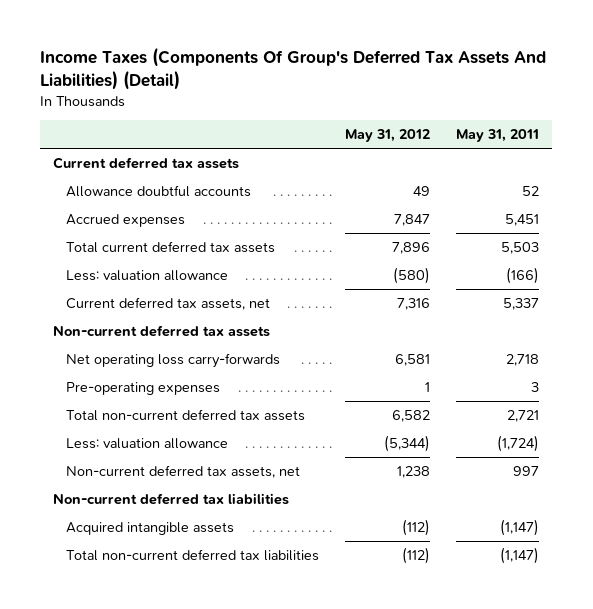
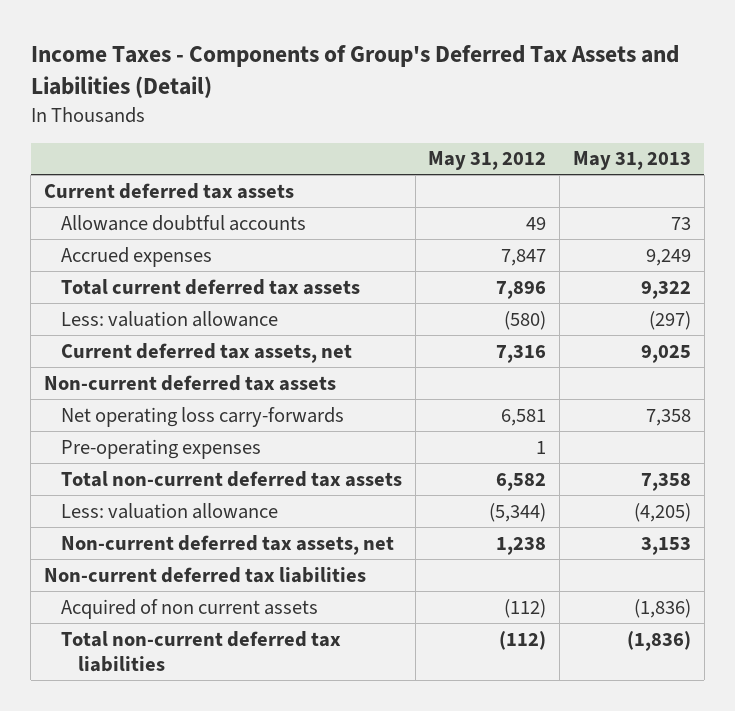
- Income Taxes (Components Of Group's Deferred Tax Assets And Liabilities) (Detail)
+ Income Taxes - Components of Group's Deferred Tax Assets and Liabilities (Detail)
- | May 31, 2012 | May 31, 2011
+ | May 31, 2012 | May 31, 2013
- Acquired intangible assets | (112) | (1,147)
+ Acquired of non current assets | (112) | (1,836)

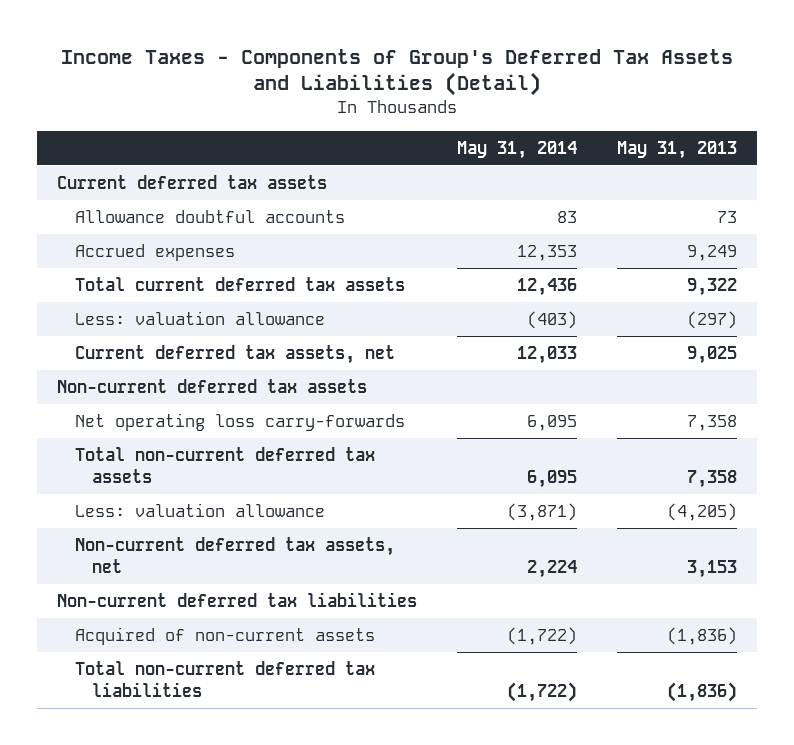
- | May 31, 2012 | May 31, 2013
+ | May 31, 2014 | May 31, 2013
- Pre-operating expenses | 1 |
- Acquired of non current assets | (112) | (1,836)
+ Acquired of non-current assets | (1,722) | (1,836)

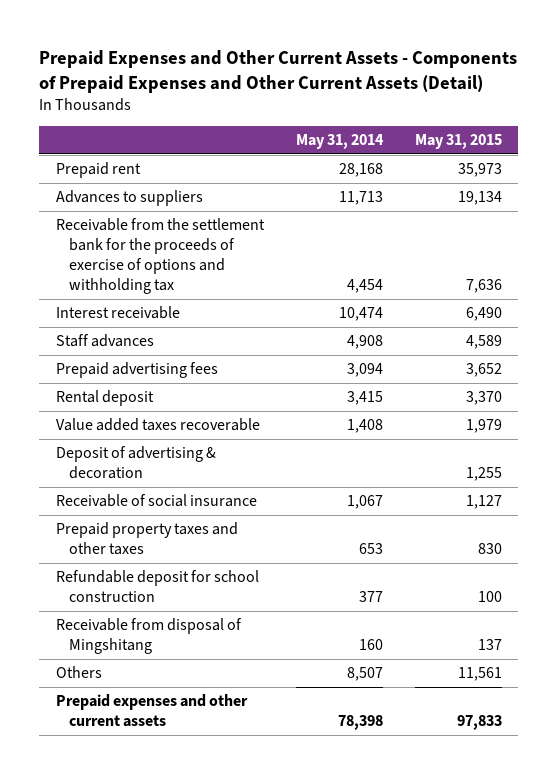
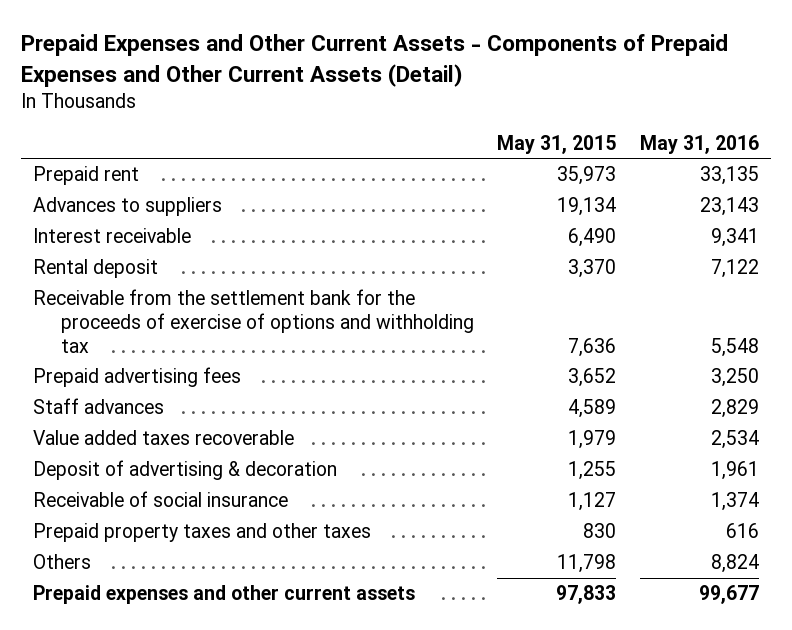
- | May 31, 2014 | May 31, 2015
+ | May 31, 2015 | May 31, 2016
moved down: Receivable from the settlement bank for the proceeds of exercise of options and withholding tax | 7,636 | 5,548
moved down: Prepaid advertising fees | 3,652 | 3,250
moved down: Staff advances | 4,589 | 2,829
- Refundable deposit for school construction | 377 | 100
- Receivable from disposal of Mingshitang | 160 | 137
- Others | 8,507 | 11,561
+ Others | 11,798 | 8,824

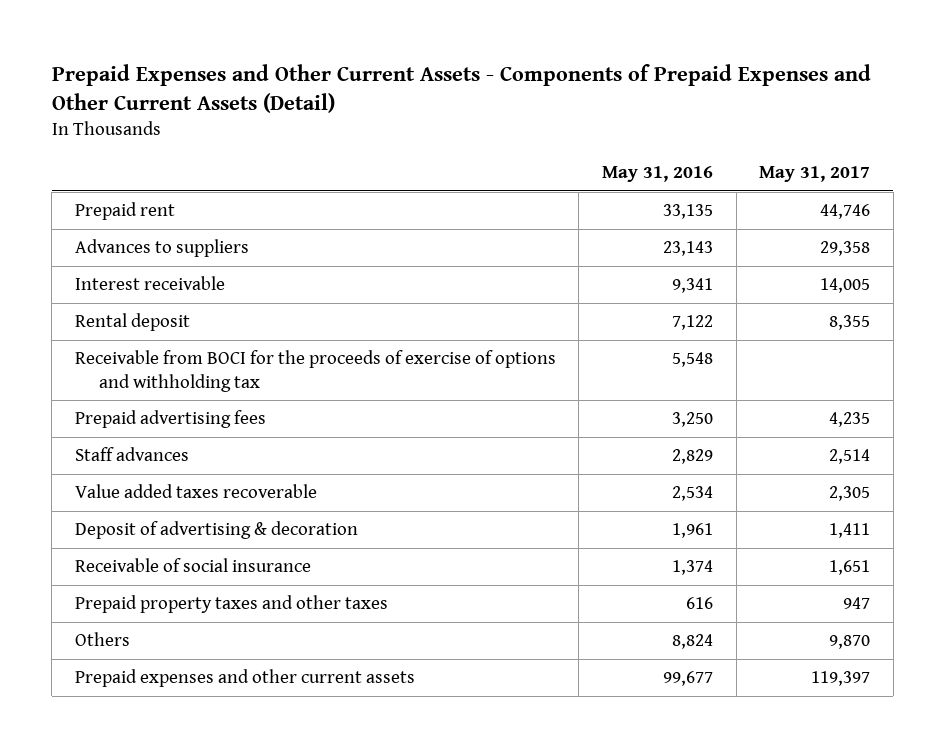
- | May 31, 2015 | May 31, 2016
+ | May 31, 2016 | May 31, 2017
- Receivable from the settlement bank for the proceeds of exercise of options and withholding tax | 7,636 | 5,548
+ Receivable from BOCI for the proceeds of exercise of options and withholding tax | 5,548 |

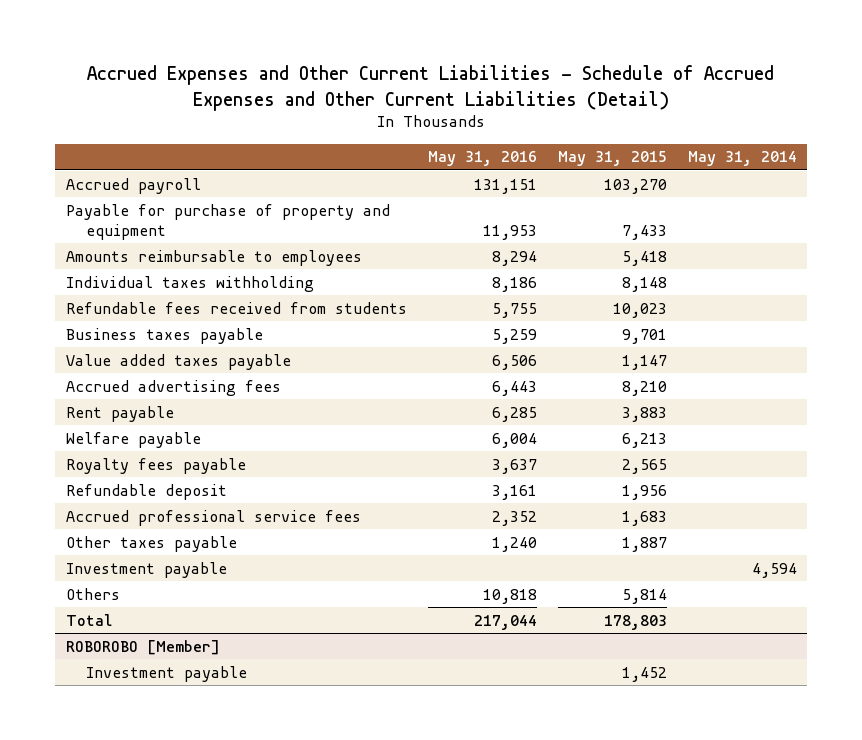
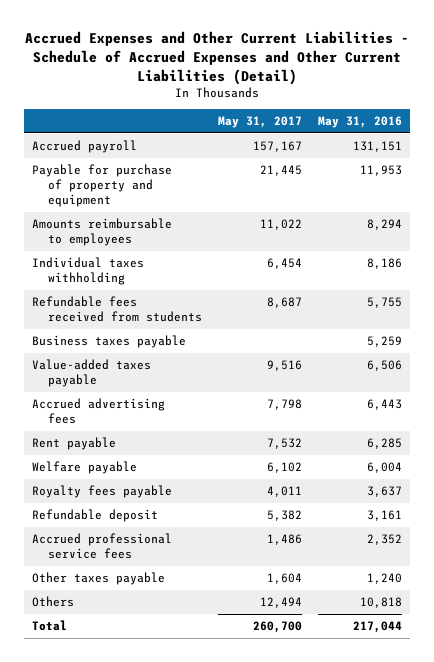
- | May 31, 2016 | May 31, 2015 | May 31, 2014
+ | May 31, 2017 | May 31, 2016
- Value added taxes payable | 6,506 | 1,147 |
+ Value-added taxes payable | 9,516 | 6,506
- Investment payable | | | 4,594
- ROBOROBO [Member]
- Investment payable | | 1,452 |

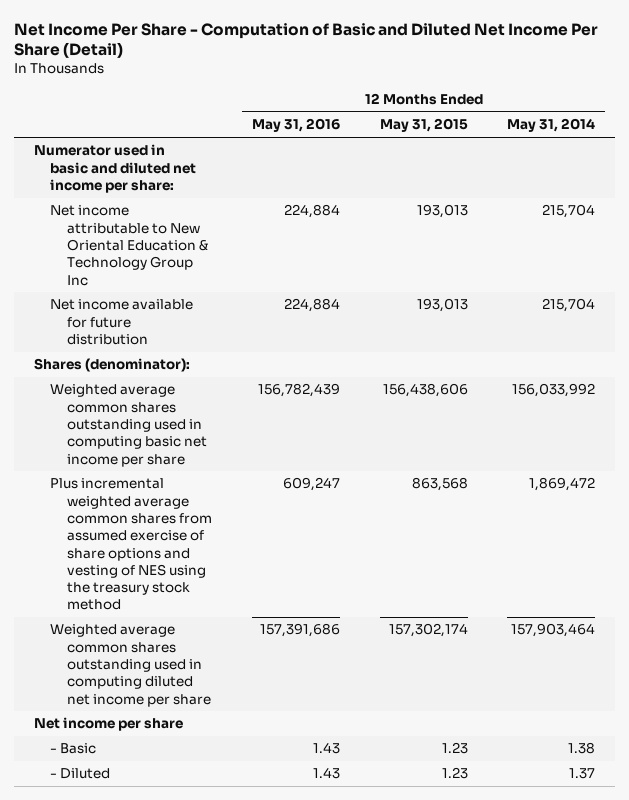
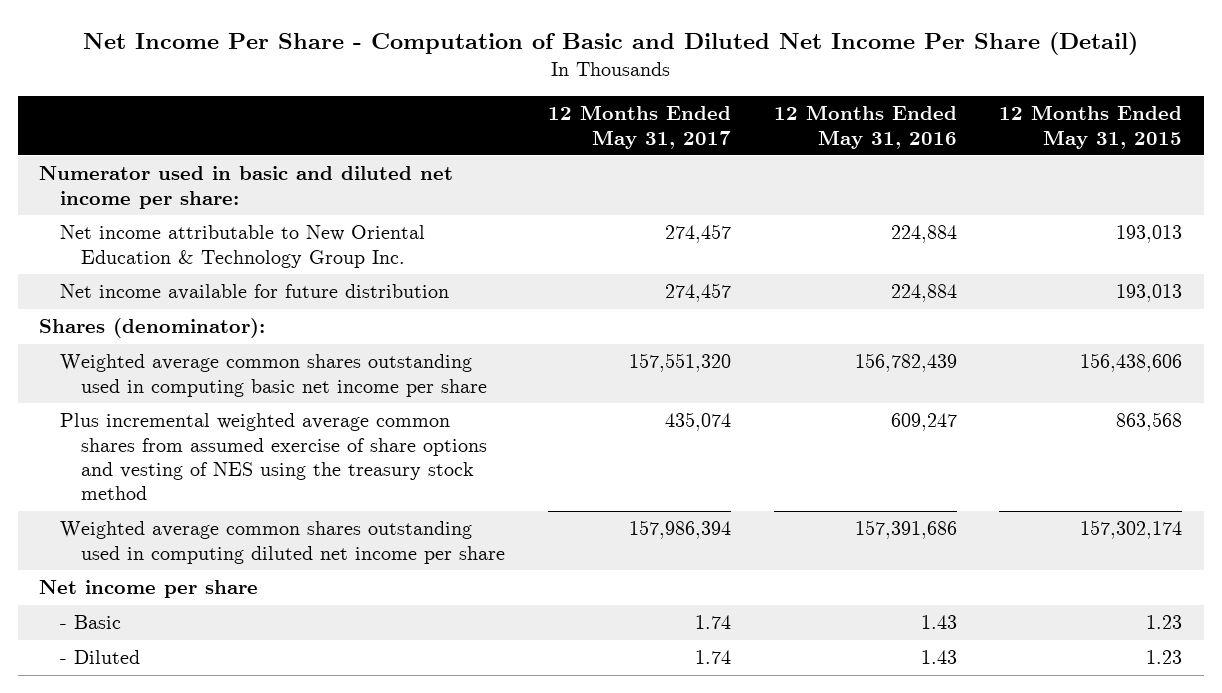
- | 12 Months Ended May 31, 2016 | 12 Months Ended May 31, 2015 | 12 Months Ended May 31, 2014
+ | 12 Months Ended May 31, 2017 | 12 Months Ended May 31, 2016 | 12 Months Ended May 31, 2015
- Net income attributable to New Oriental Education & Technology Group Inc | 224,884 | 193,013 | 215,704
+ Net income attributable to New Oriental Education & Technology Group Inc. | 274,457 | 224,884 | 193,013

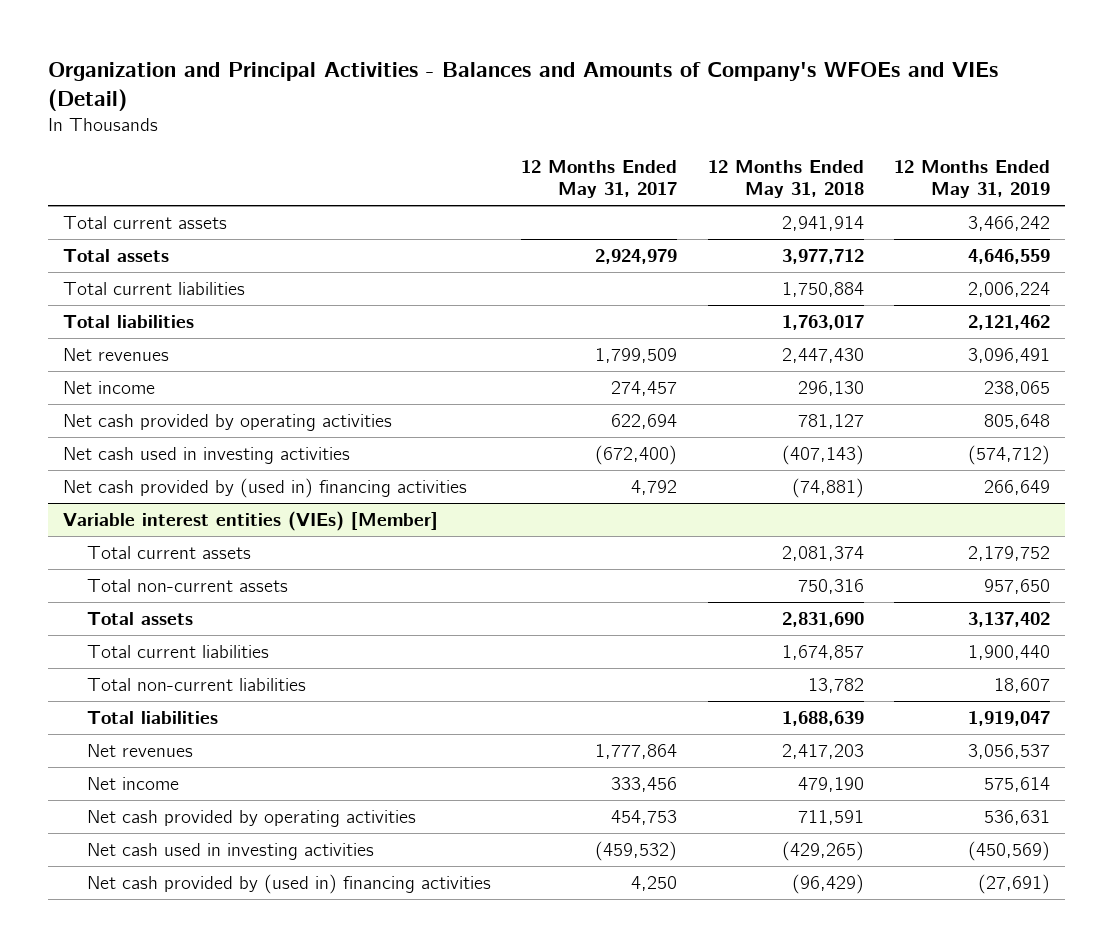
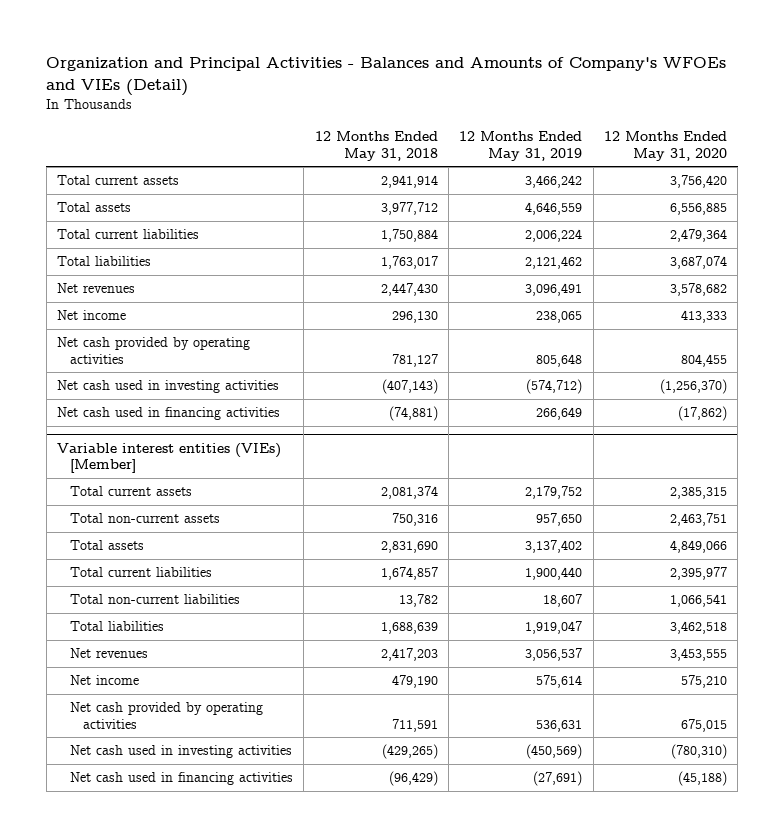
- | 12 Months Ended May 31, 2017 | 12 Months Ended May 31, 2018 | 12 Months Ended May 31, 2019
+ | 12 Months Ended May 31, 2018 | 12 Months Ended May 31, 2019 | 12 Months Ended May 31, 2020
- Net cash provided by (used in) financing activities | 4,792 | (74,881) | 266,649
+ Net cash used in financing activities | (74,881) | 266,649 | (17,862)
@ Variable interest entities (VIEs) [Member]
- Net cash provided by (used in) financing activities | 4,250 | (96,429) | (27,691)
+ Net cash used in financing activities | (96,429) | (27,691) | (45,188)

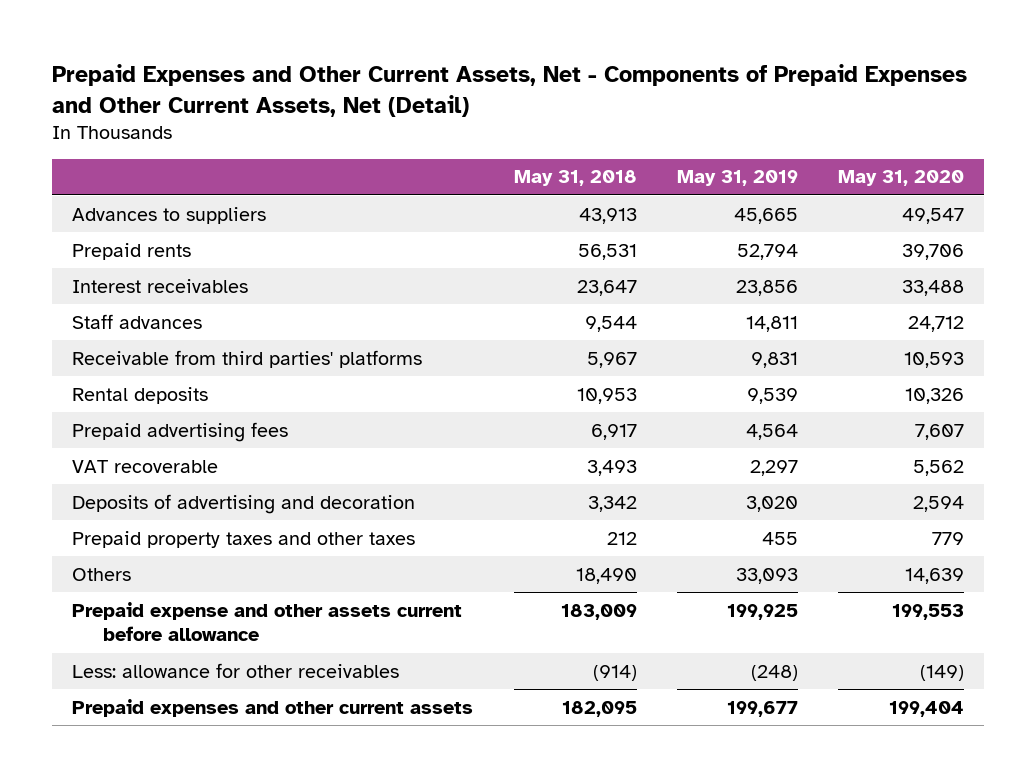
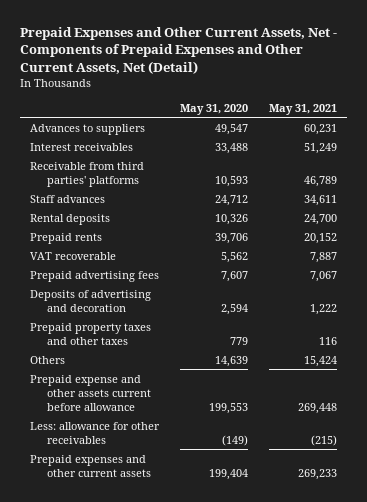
- | May 31, 2018 | May 31, 2019 | May 31, 2020
+ | May 31, 2020 | May 31, 2021
moved down: Staff advances | 24,712 | 34,611
moved down: Prepaid rents | 39,706 | 20,152
moved down: Prepaid advertising fees | 7,607 | 7,067

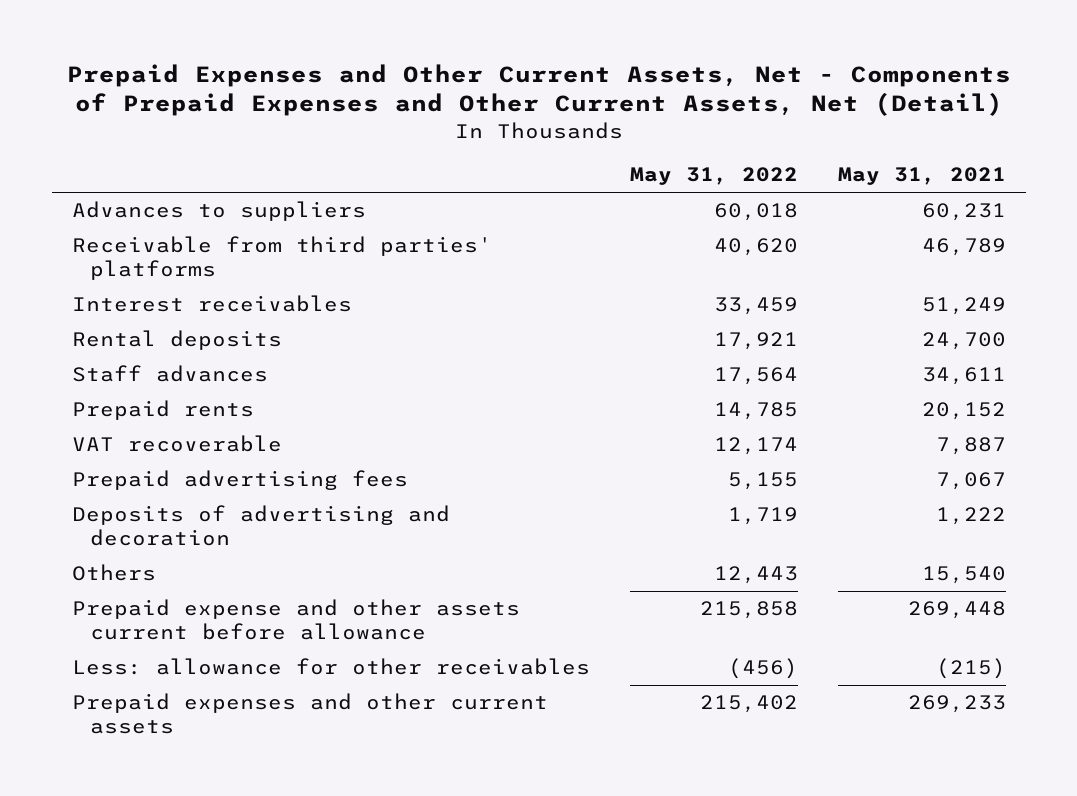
- | May 31, 2020 | May 31, 2021
+ | May 31, 2022 | May 31, 2021
moved down: Interest receivables | 33,459 | 51,249
moved down: Staff advances | 17,564 | 34,611
- Prepaid property taxes and other taxes | 779 | 116
- Others | 14,639 | 15,424
+ Others | 12,443 | 15,540

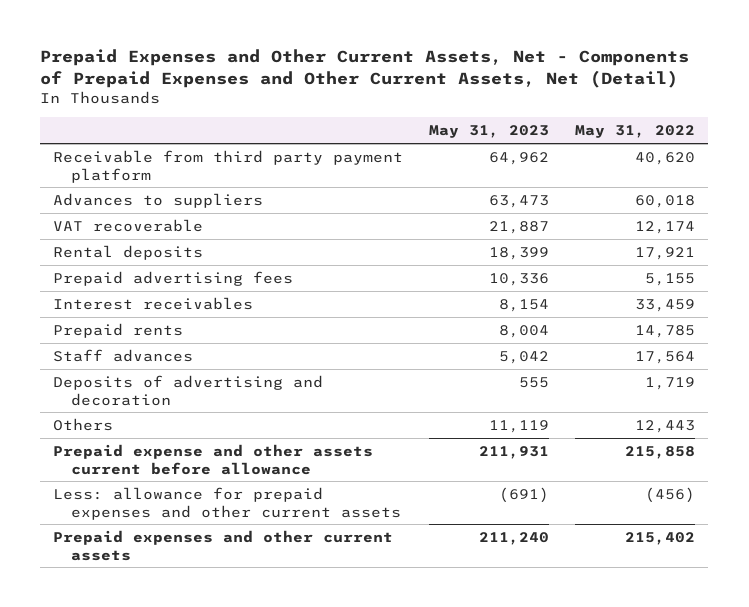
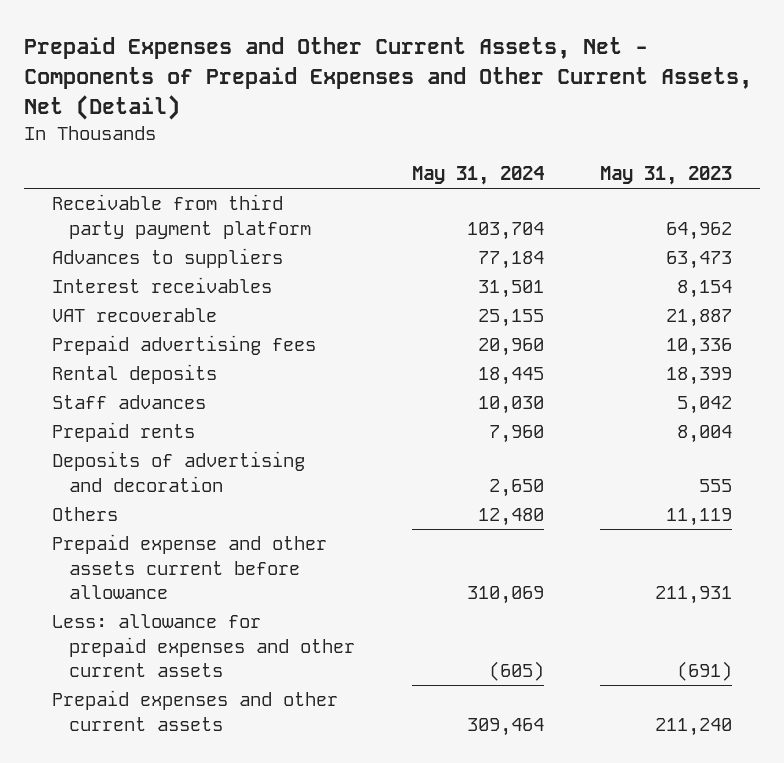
- | May 31, 2023 | May 31, 2022
+ | May 31, 2024 | May 31, 2023
moved up: Interest receivables | 31,501 | 8,154
moved down: Rental deposits | 18,445 | 18,399
moved down: Prepaid rents | 7,960 | 8,004

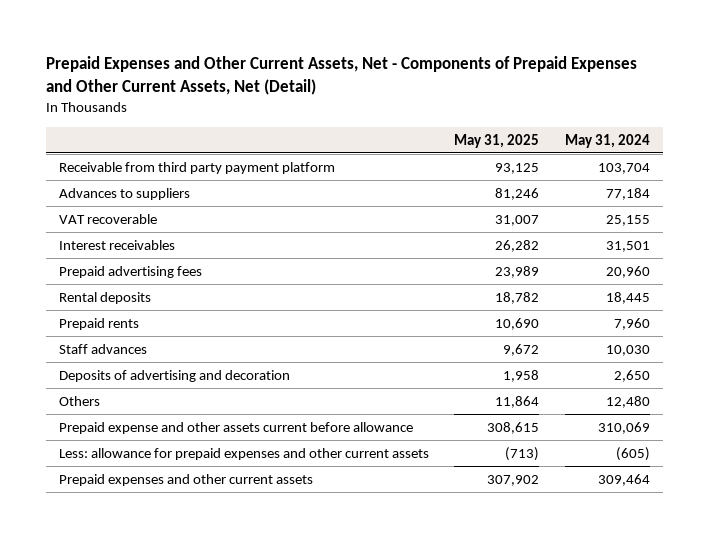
- | May 31, 2024 | May 31, 2023
+ | May 31, 2025 | May 31, 2024
moved down: Interest receivables | 26,282 | 31,501
moved down: Staff advances | 9,672 | 10,030

